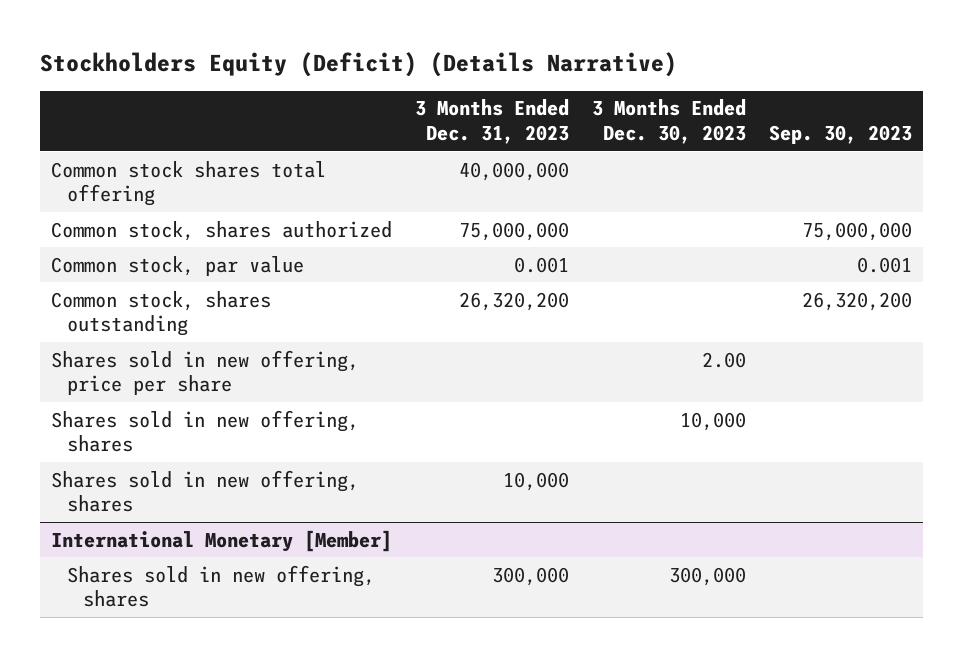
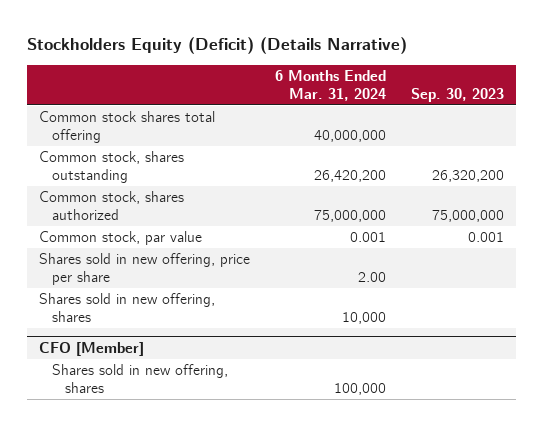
- | 3 Months Ended Dec. 31, 2023 | 3 Months Ended Dec. 30, 2023 | Sep. 30, 2023
+ | 6 Months Ended Mar. 31, 2024 | Sep. 30, 2023
moved up: Common stock, shares outstanding | 26,420,200 | 26,320,200
- Shares sold in new offering, shares | 10,000 | |
- International Monetary [Member]
- Shares sold in new offering, shares | 300,000 | 300,000 |
+ CFO [Member]
+ Shares sold in new offering, shares | 100,000 |

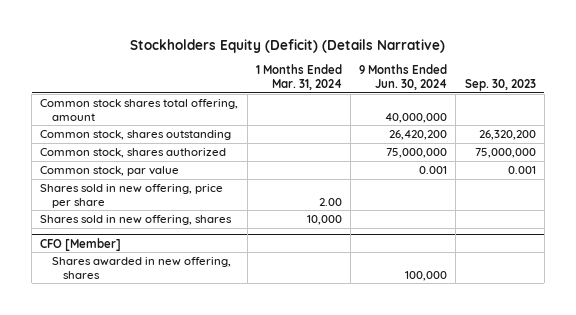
- | 6 Months Ended Mar. 31, 2024 | Sep. 30, 2023
+ | 1 Months Ended Mar. 31, 2024 | 9 Months Ended Jun. 30, 2024 | Sep. 30, 2023
- Common stock shares total offering | 40,000,000 |
+ Common stock shares total offering, amount | | 40,000,000 |
@ CFO [Member]
- Shares sold in new offering, shares | 100,000 |
+ Shares awarded in new offering, shares | | 100,000 |

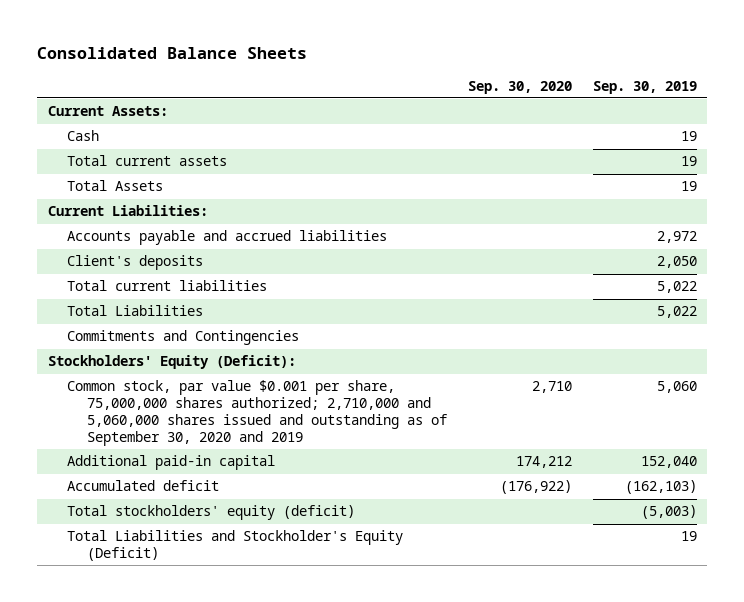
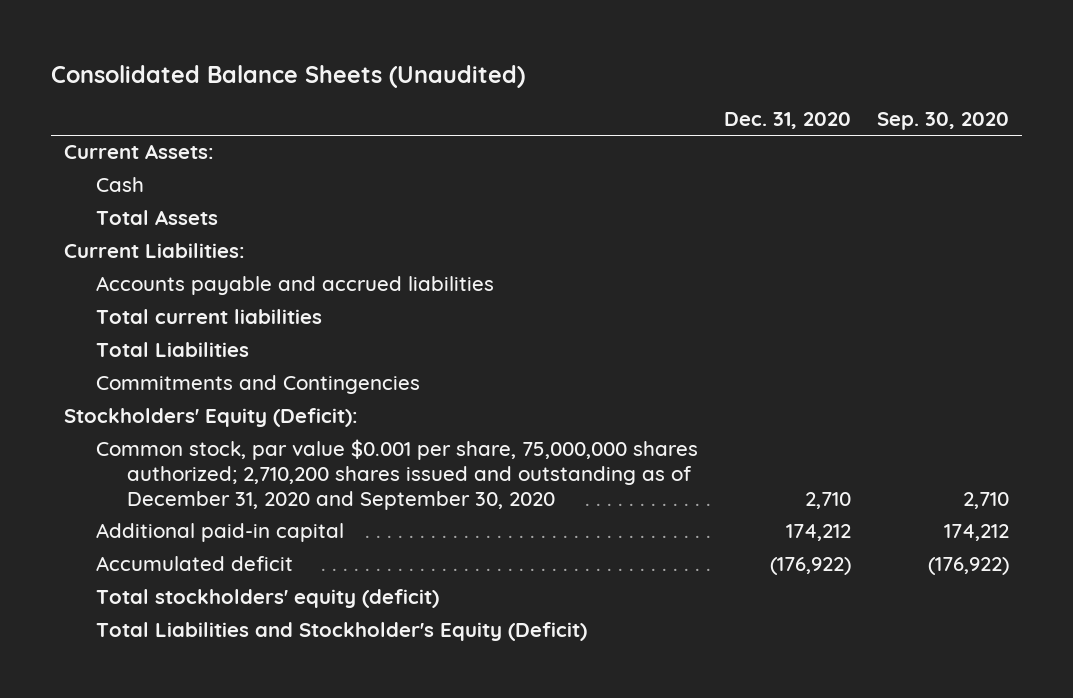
- Consolidated Balance Sheets
+ Consolidated Balance Sheets (Unaudited)
- | Sep. 30, 2020 | Sep. 30, 2019
+ | Dec. 31, 2020 | Sep. 30, 2020
- Total current assets | | 19
- Client's deposits | | 2,050
- Common stock, par value $0.001 per share, 75,000,000 shares authorized; 2,710,000 and 5,060,000 shares issued and outstanding as of September 30, 2020 and 2019 | 2,710 | 5,060
+ Common stock, par value $0.001 per share, 75,000,000 shares authorized; 2,710,200 shares issued and outstanding as of December 31, 2020 and September 30, 2020 | 2,710 | 2,710

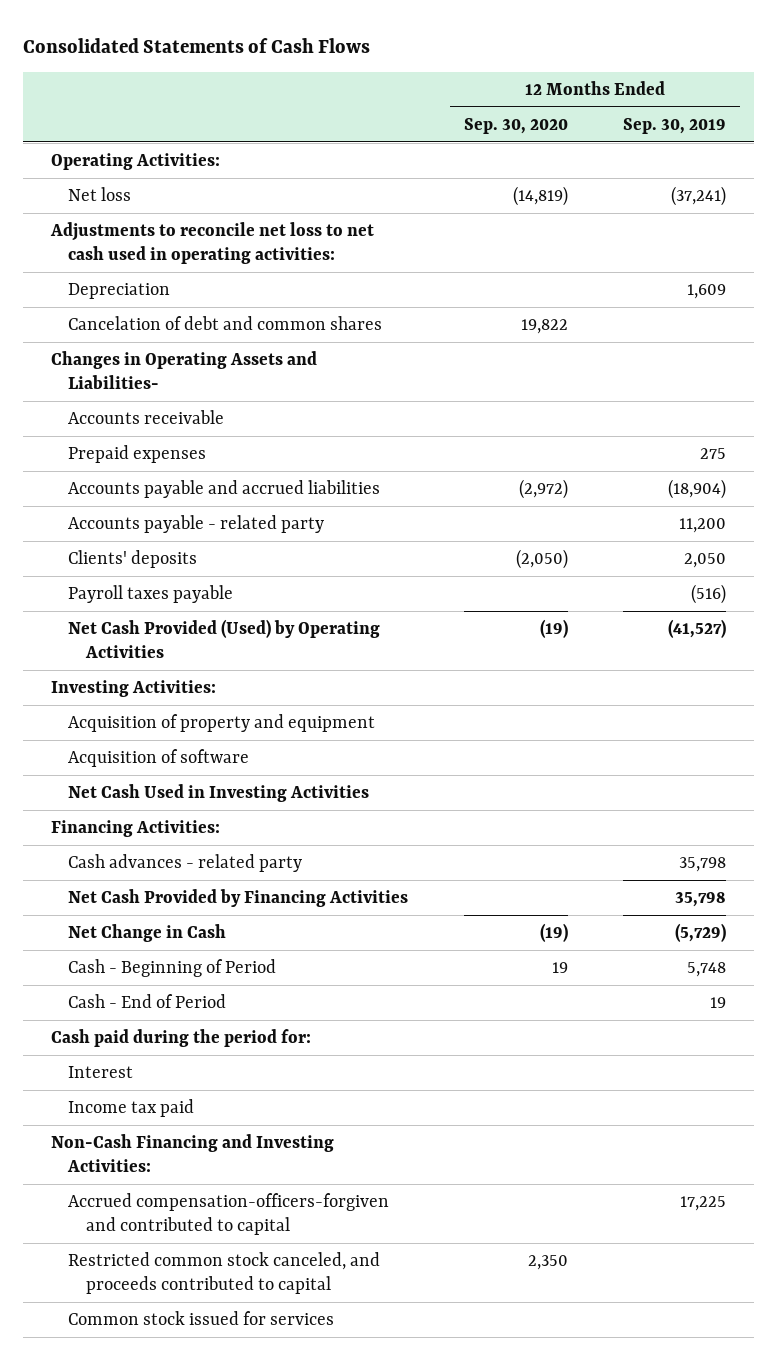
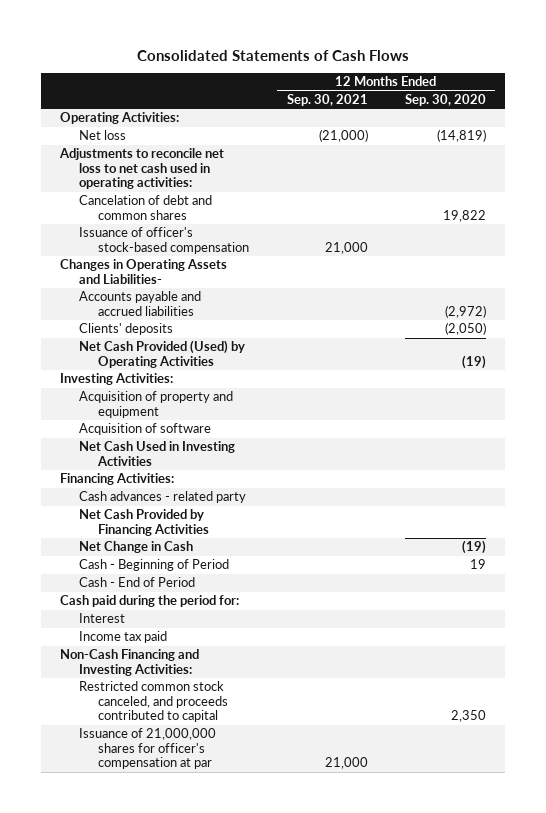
- | 12 Months Ended Sep. 30, 2020 | 12 Months Ended Sep. 30, 2019
+ | 12 Months Ended Sep. 30, 2021 | 12 Months Ended Sep. 30, 2020
- Depreciation | | 1,609
+ Issuance of officer's stock-based compensation | 21,000 |
- Accounts receivable
- Prepaid expenses | | 275
- Accounts payable - related party | | 11,200
- Payroll taxes payable | | (516)
- Accrued compensation-officers-forgiven and contributed to capital | | 17,225
- Common stock issued for services
+ Issuance of 21,000,000 shares for officer's compensation at par | 21,000 |

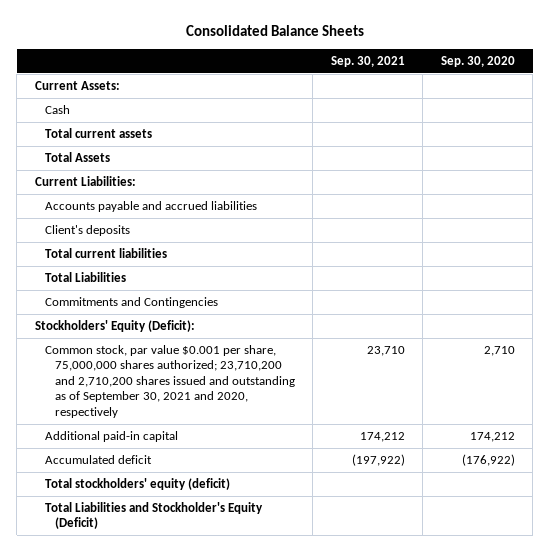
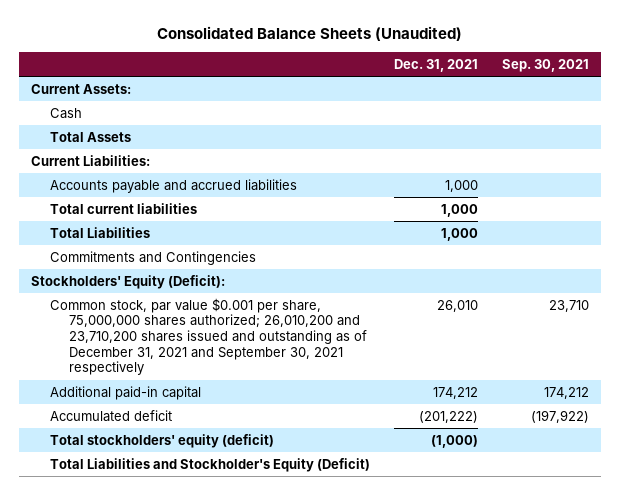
- Consolidated Balance Sheets
+ Consolidated Balance Sheets (Unaudited)
- | Sep. 30, 2021 | Sep. 30, 2020
+ | Dec. 31, 2021 | Sep. 30, 2021
- Total current assets
- Client's deposits
- Common stock, par value $0.001 per share, 75,000,000 shares authorized; 23,710,200 and 2,710,200 shares issued and outstanding as of September 30, 2021 and 2020, respectively | 23,710 | 2,710
+ Common stock, par value $0.001 per share, 75,000,000 shares authorized; 26,010,200 and 23,710,200 shares issued and outstanding as of December 31, 2021 and September 30, 2021 respectively | 26,010 | 23,710

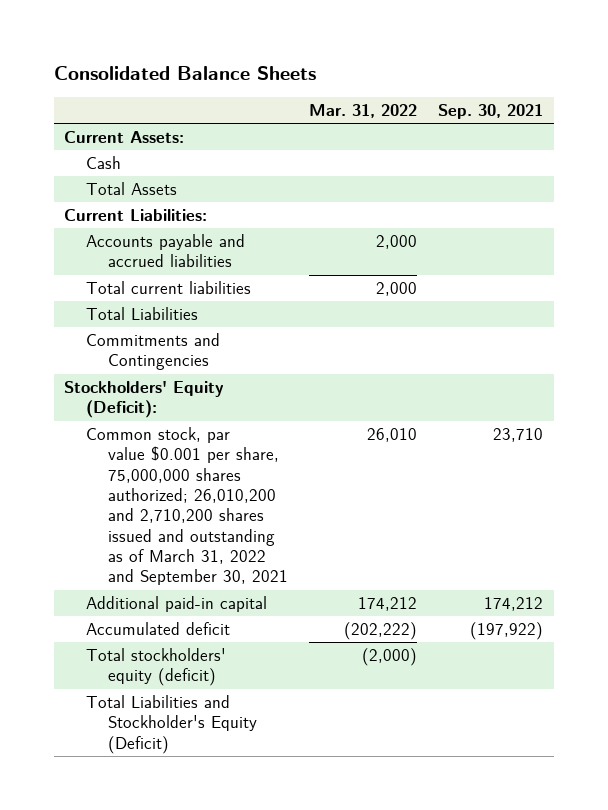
- Consolidated Balance Sheets (Unaudited)
+ Consolidated Balance Sheets
- | Dec. 31, 2021 | Sep. 30, 2021
+ | Mar. 31, 2022 | Sep. 30, 2021
- Common stock, par value $0.001 per share, 75,000,000 shares authorized; 26,010,200 and 23,710,200 shares issued and outstanding as of December 31, 2021 and September 30, 2021 respectively | 26,010 | 23,710
+ Common stock, par value $0.001 per share, 75,000,000 shares authorized; 26,010,200 and 2,710,200 shares issued and outstanding as of March 31, 2022 and September 30, 2021 | 26,010 | 23,710

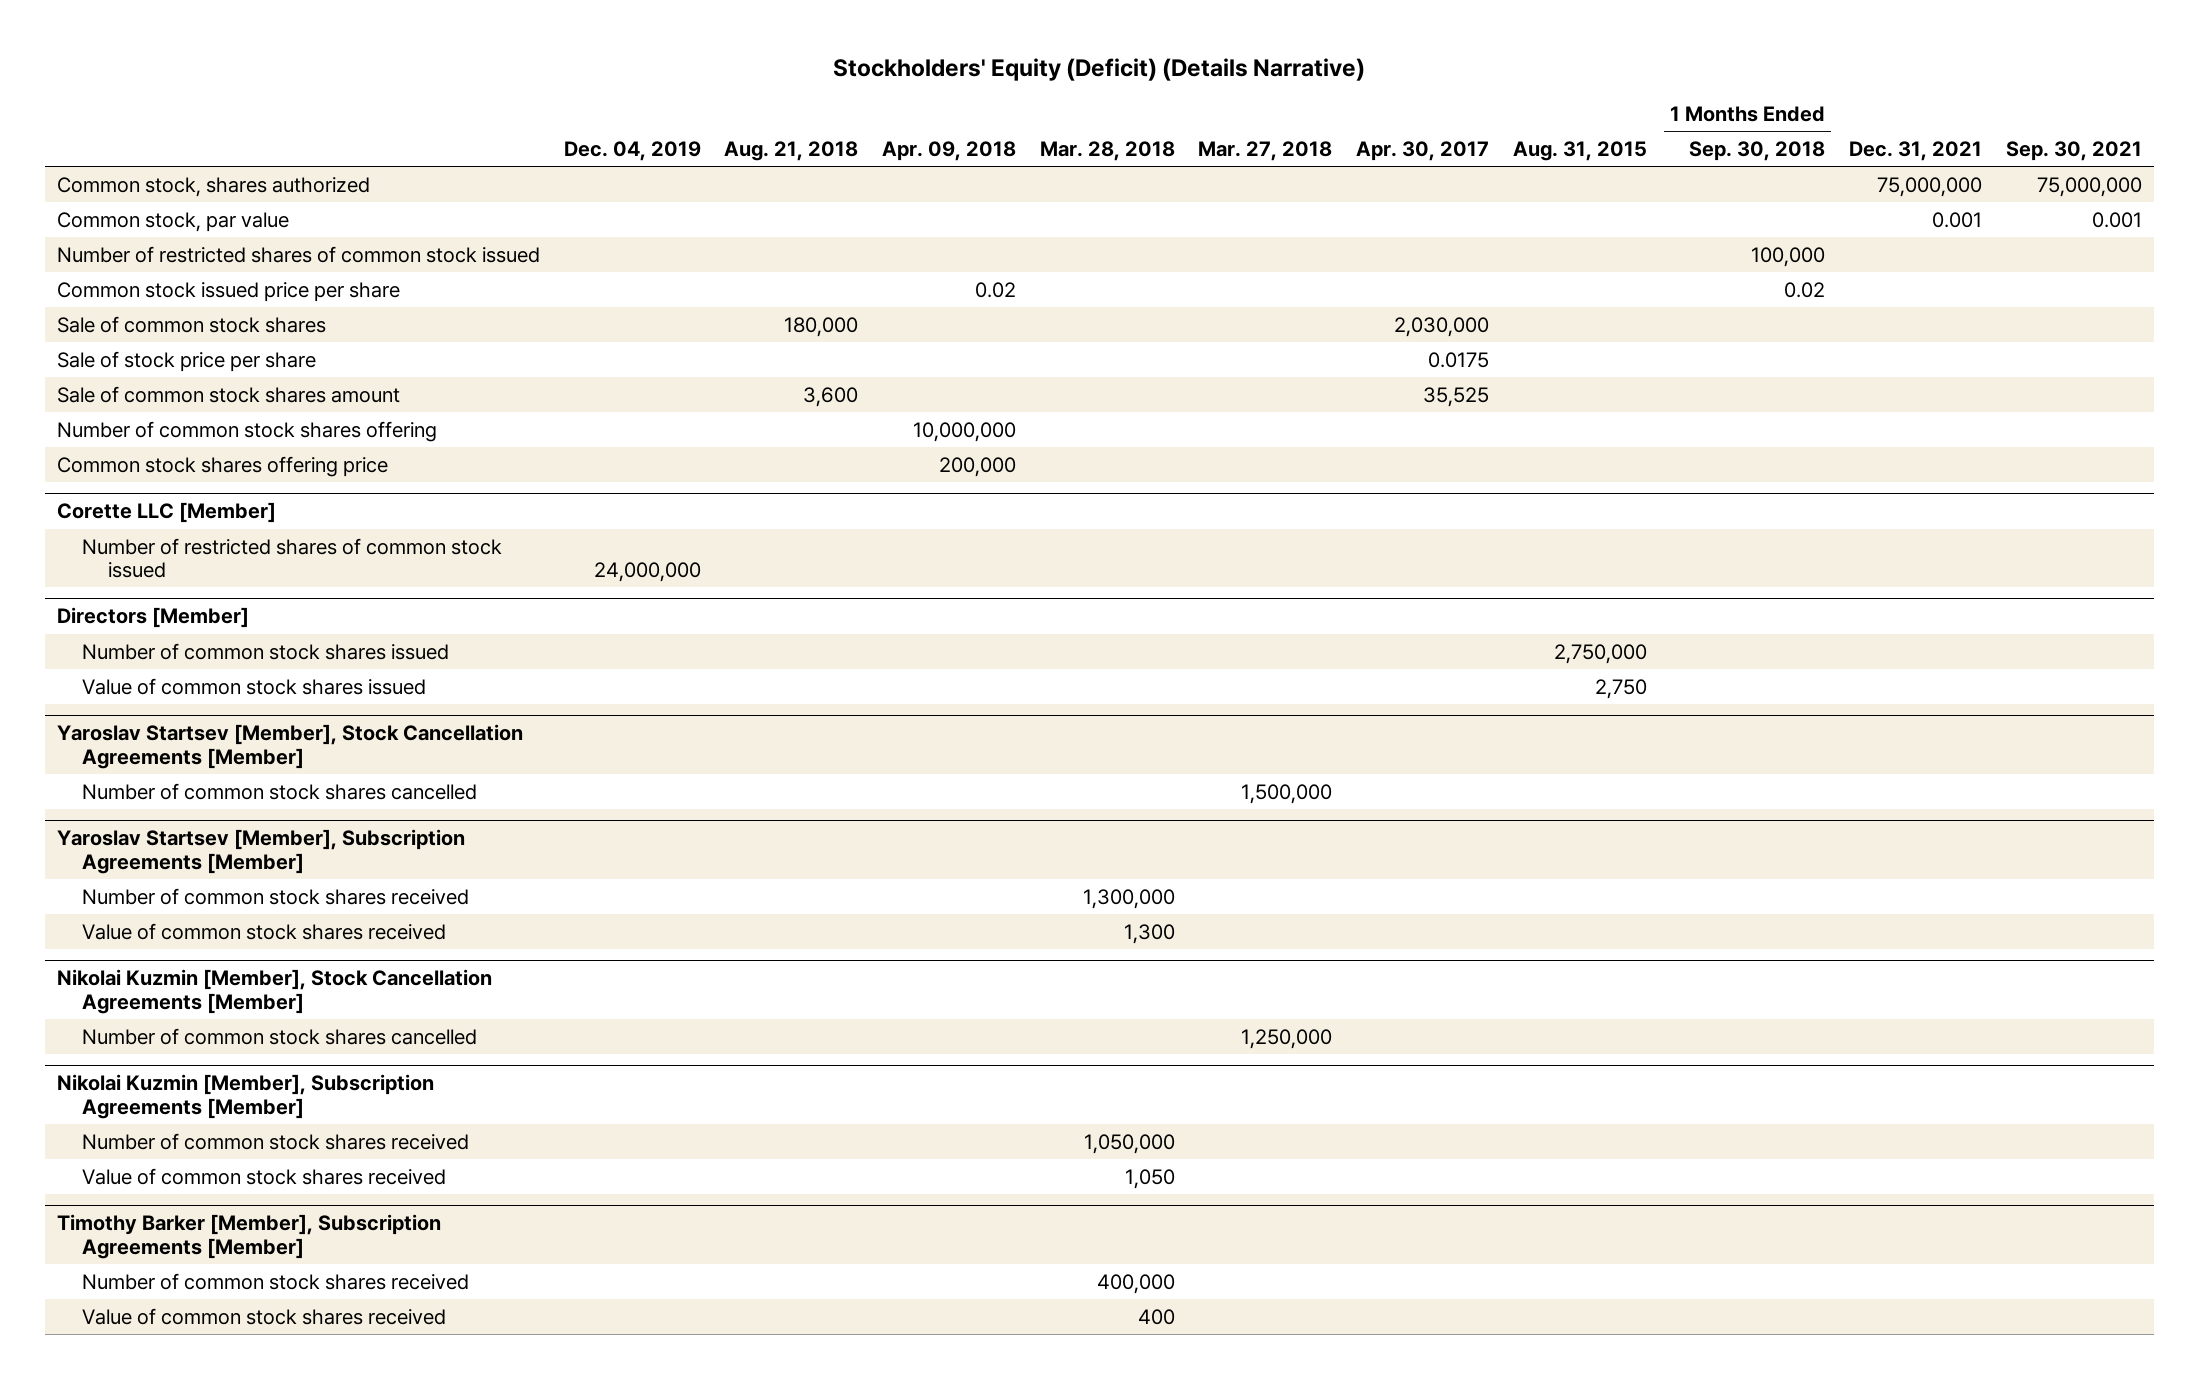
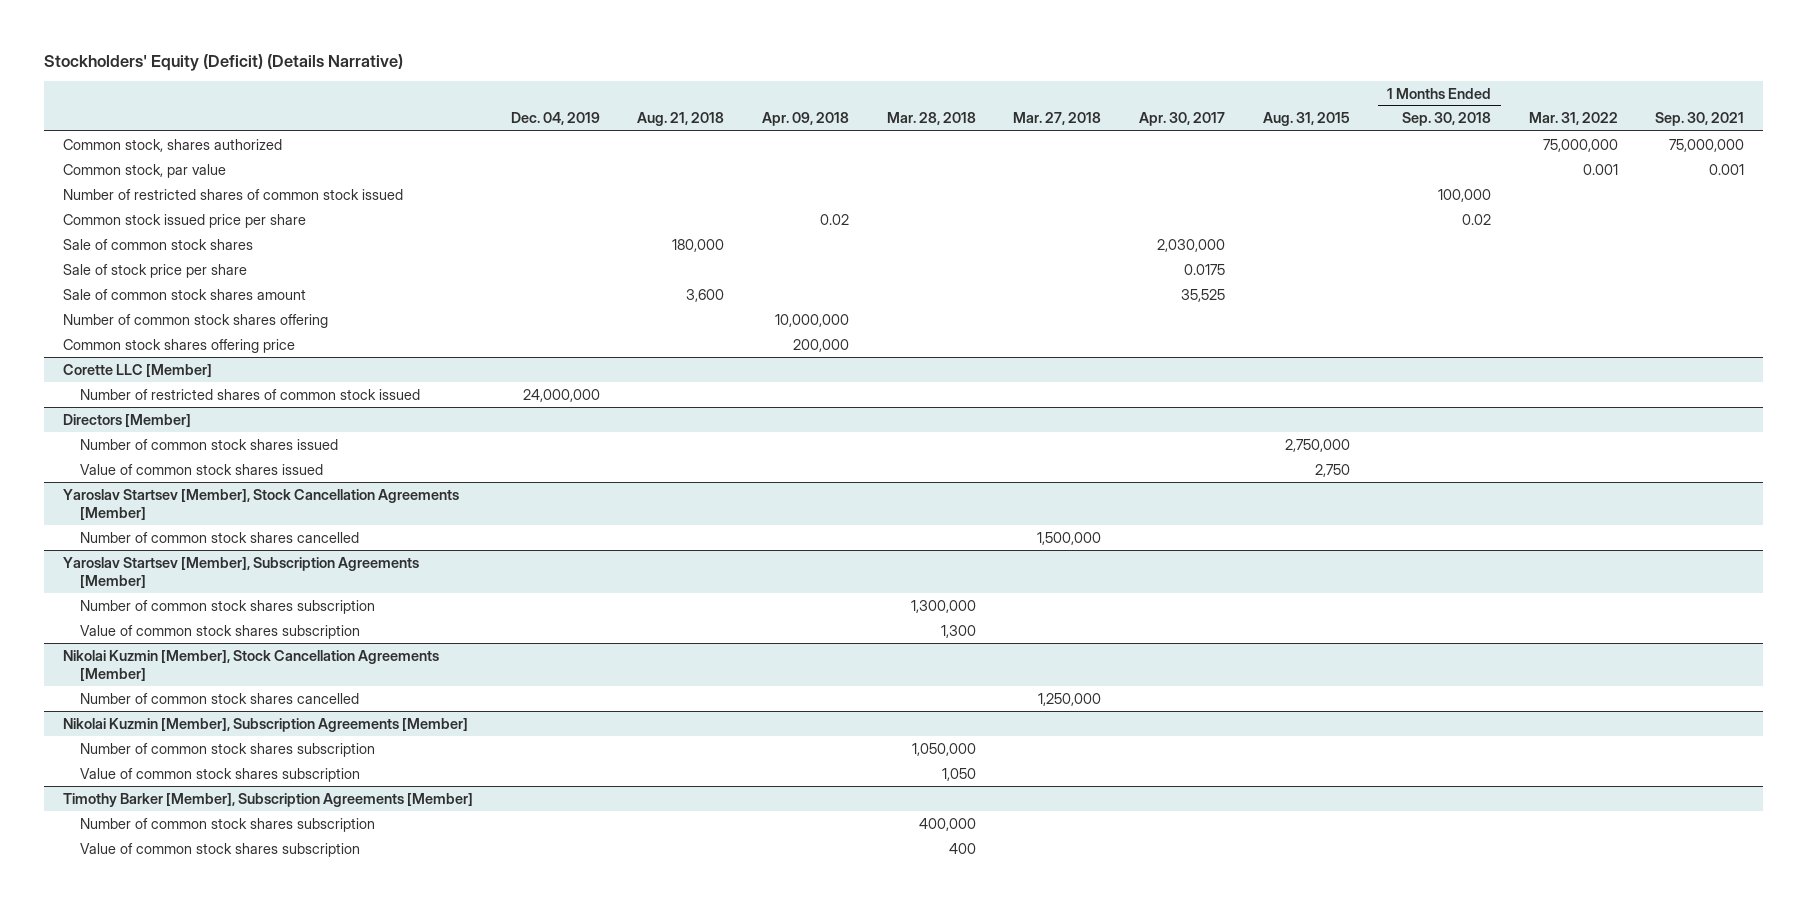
- | Dec. 04, 2019 | Aug. 21, 2018 | Apr. 09, 2018 | Mar. 28, 2018 | Mar. 27, 2018 | Apr. 30, 2017 | Aug. 31, 2015 | 1 Months Ended Sep. 30, 2018 | Dec. 31, 2021 | Sep. 30, 2021
+ | Dec. 04, 2019 | Aug. 21, 2018 | Apr. 09, 2018 | Mar. 28, 2018 | Mar. 27, 2018 | Apr. 30, 2017 | Aug. 31, 2015 | 1 Months Ended Sep. 30, 2018 | Mar. 31, 2022 | Sep. 30, 2021
@ Yaroslav Startsev [Member], Subscription Agreements [Member]
- Number of common stock shares received | | | | 1,300,000 | | | | | |
- Value of common stock shares received | | | | 1,300 | | | | | |
+ Number of common stock shares subscription | | | | 1,300,000 | | | | | |
+ Value of common stock shares subscription | | | | 1,300 | | | | | |
@ Nikolai Kuzmin [Member], Subscription Agreements [Member]
- Number of common stock shares received | | | | 1,050,000 | | | | | |
- Value of common stock shares received | | | | 1,050 | | | | | |
+ Number of common stock shares subscription | | | | 1,050,000 | | | | | |
+ Value of common stock shares subscription | | | | 1,050 | | | | | |
@ Timothy Barker [Member], Subscription Agreements [Member]
- Number of common stock shares received | | | | 400,000 | | | | | |
- Value of common stock shares received | | | | 400 | | | | | |
+ Number of common stock shares subscription | | | | 400,000 | | | | | |
+ Value of common stock shares subscription | | | | 400 | | | | | |

